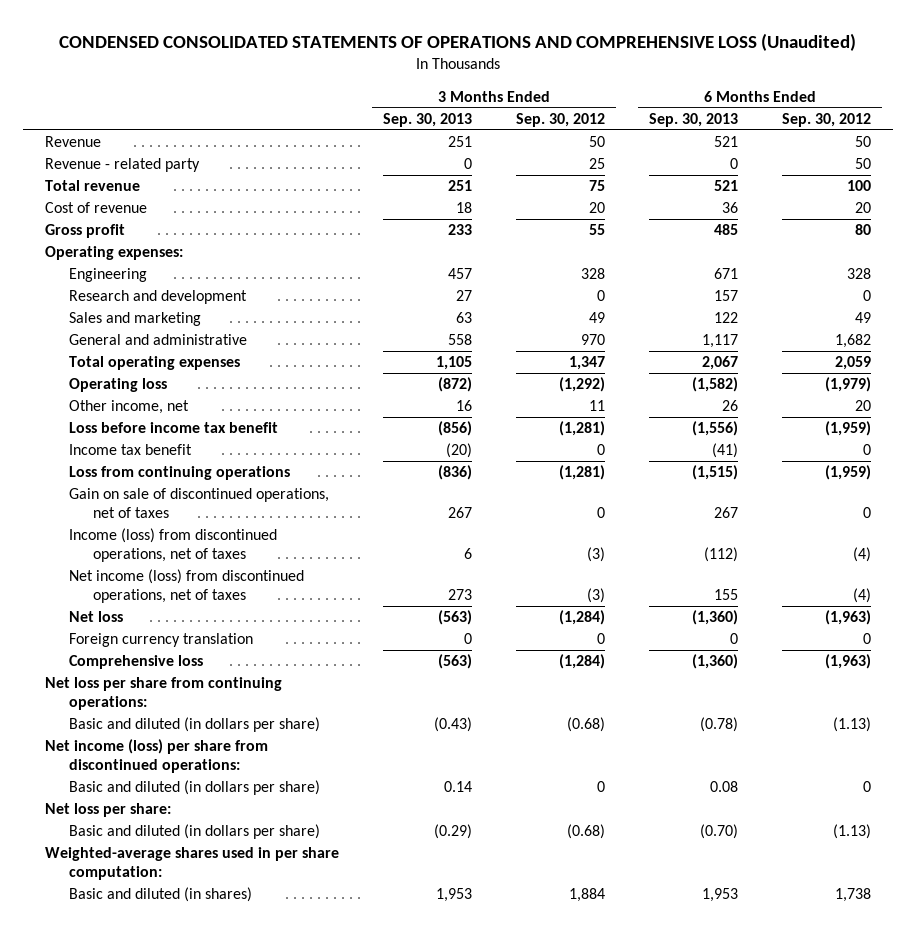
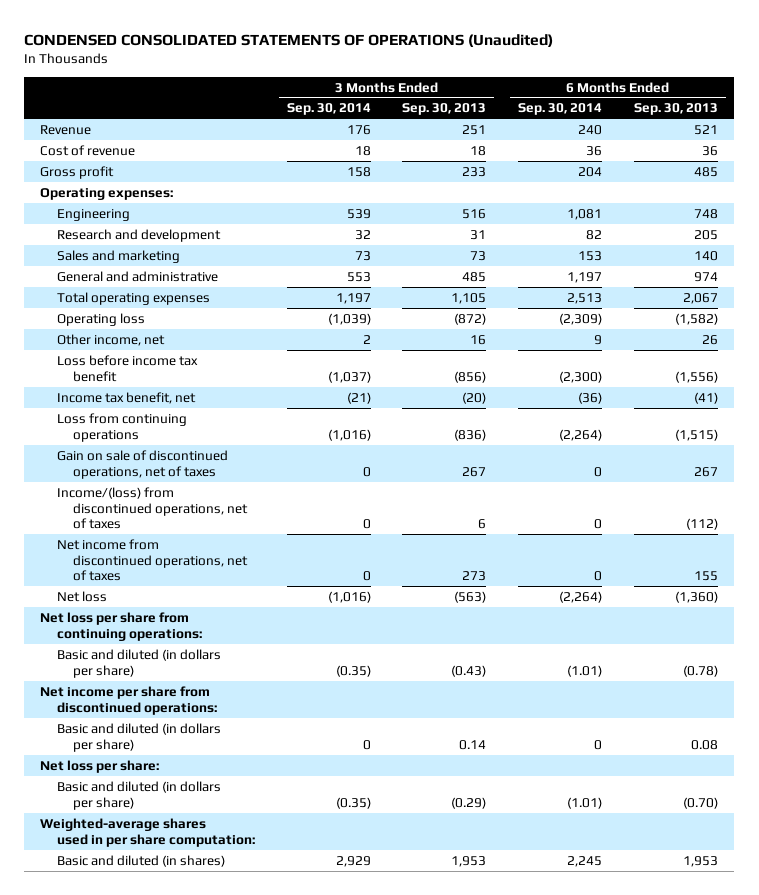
- CONDENSED CONSOLIDATED STATEMENTS OF OPERATIONS AND COMPREHENSIVE LOSS (Unaudited)
+ CONDENSED CONSOLIDATED STATEMENTS OF OPERATIONS (Unaudited)
- | 3 Months Ended Sep. 30, 2013 | 3 Months Ended Sep. 30, 2012 | 6 Months Ended Sep. 30, 2013 | 6 Months Ended Sep. 30, 2012
+ | 3 Months Ended Sep. 30, 2014 | 3 Months Ended Sep. 30, 2013 | 6 Months Ended Sep. 30, 2014 | 6 Months Ended Sep. 30, 2013
- Revenue - related party | 0 | 25 | 0 | 50
- Total revenue | 251 | 75 | 521 | 100
- Engineering | 457 | 328 | 671 | 328
- Research and development | 27 | 0 | 157 | 0
- Sales and marketing | 63 | 49 | 122 | 49
- General and administrative | 558 | 970 | 1,117 | 1,682
+ Engineering | 539 | 516 | 1,081 | 748
+ Research and development | 32 | 31 | 82 | 205
+ Sales and marketing | 73 | 73 | 153 | 140
+ General and administrative | 553 | 485 | 1,197 | 974
- Income tax benefit | (20) | 0 | (41) | 0
+ Income tax benefit, net | (21) | (20) | (36) | (41)
- Income (loss) from discontinued operations, net of taxes | 6 | (3) | (112) | (4)
- Net income (loss) from discontinued operations, net of taxes | 273 | (3) | 155 | (4)
+ Income/(loss) from discontinued operations, net of taxes | 0 | 6 | 0 | (112)
+ Net income from discontinued operations, net of taxes | 0 | 273 | 0 | 155
- Foreign currency translation | 0 | 0 | 0 | 0
- Comprehensive loss | (563) | (1,284) | (1,360) | (1,963)
- Net income (loss) per share from discontinued operations:
+ Net income per share from discontinued operations:

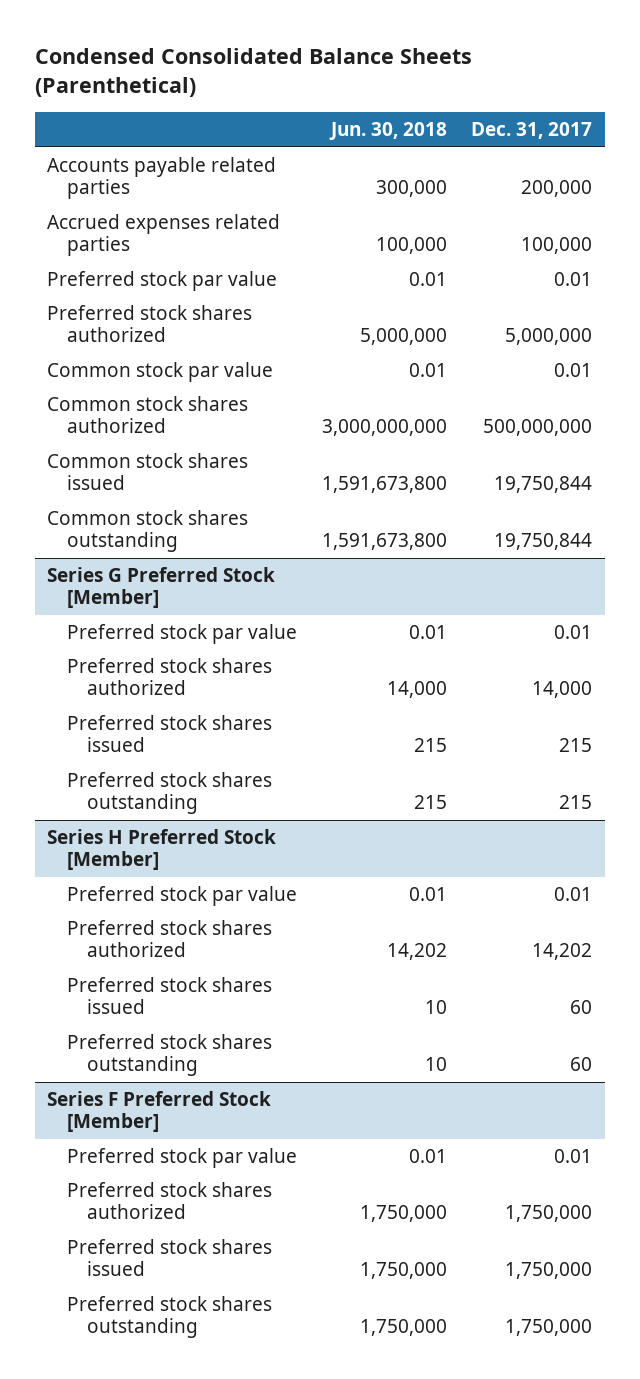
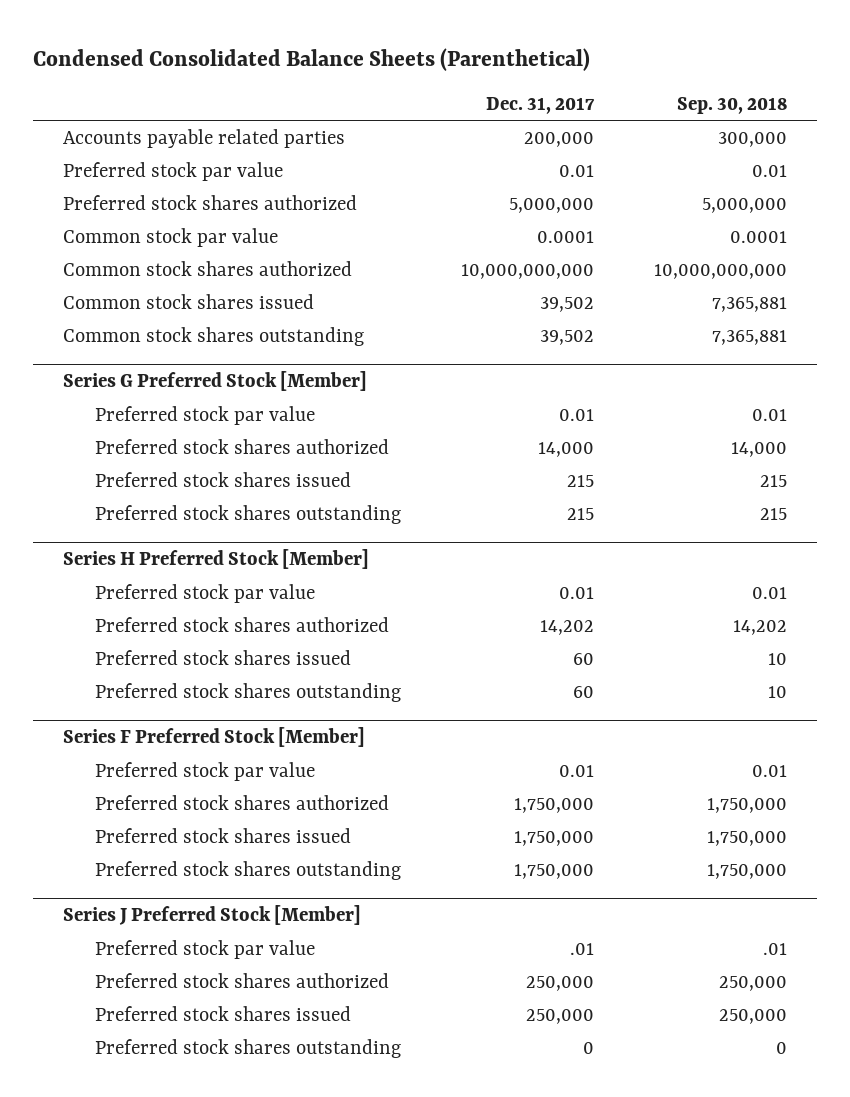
- | Jun. 30, 2018 | Dec. 31, 2017
+ | Dec. 31, 2017 | Sep. 30, 2018
- Accrued expenses related parties | 100,000 | 100,000
- Common stock par value | 0.01 | 0.01
- Common stock shares authorized | 3,000,000,000 | 500,000,000
- Common stock shares issued | 1,591,673,800 | 19,750,844
- Common stock shares outstanding | 1,591,673,800 | 19,750,844
+ Common stock par value | 0.0001 | 0.0001
+ Common stock shares authorized | 10,000,000,000 | 10,000,000,000
+ Common stock shares issued | 39,502 | 7,365,881
+ Common stock shares outstanding | 39,502 | 7,365,881
+ Series J Preferred Stock [Member]
+ Preferred stock par value | .01 | .01
+ Preferred stock shares authorized | 250,000 | 250,000
+ Preferred stock shares issued | 250,000 | 250,000
+ Preferred stock shares outstanding | 0 | 0

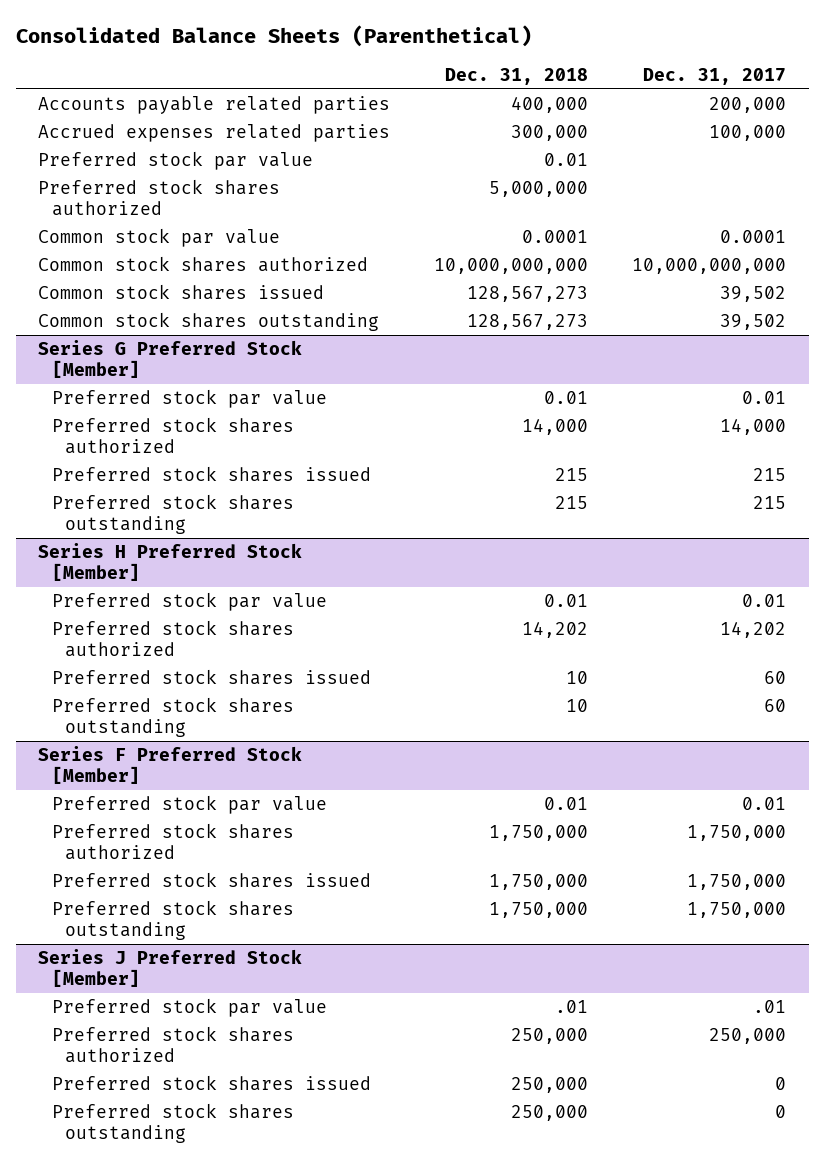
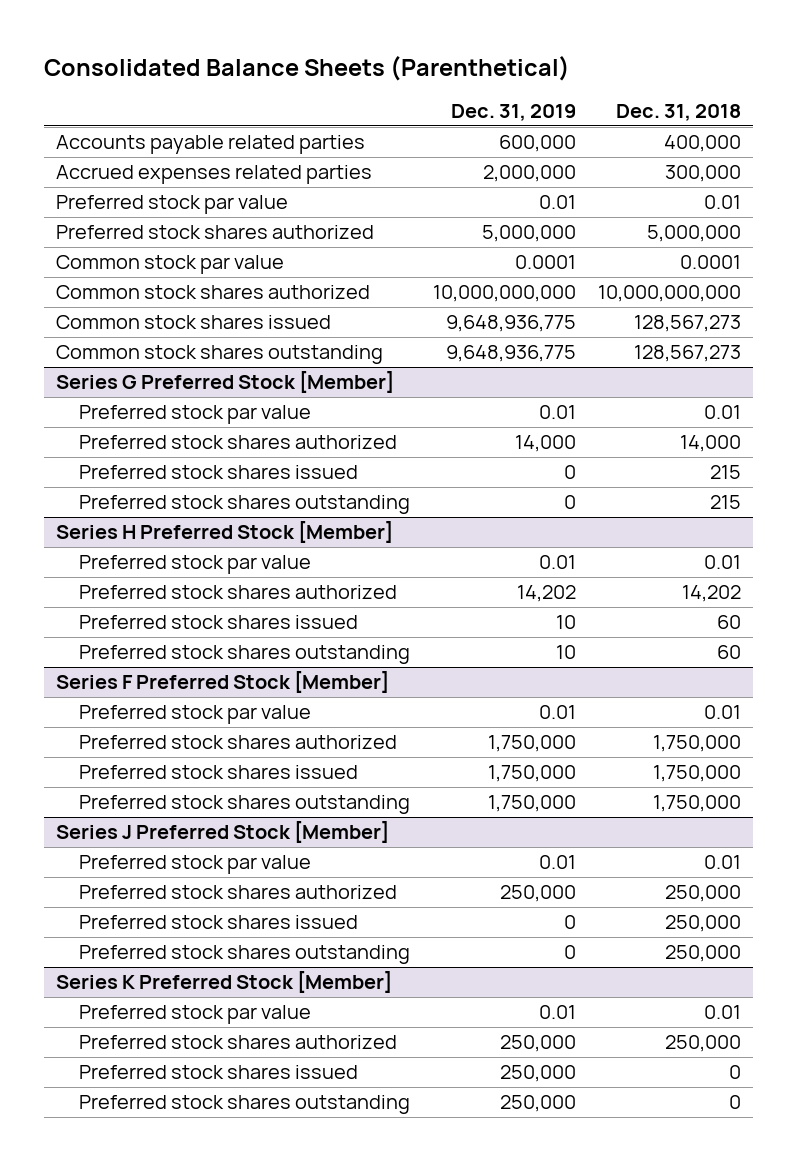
- | Dec. 31, 2018 | Dec. 31, 2017
+ | Dec. 31, 2019 | Dec. 31, 2018
@ Series H Preferred Stock [Member]
- Preferred stock shares issued | 10 | 60
- Preferred stock shares outstanding | 10 | 60
+ Preferred stock shares issued | 10 | 60
+ Preferred stock shares outstanding | 10 | 60
@ Series J Preferred Stock [Member]
- Preferred stock par value | .01 | .01
+ Preferred stock par value | 0.01 | 0.01
+ Series K Preferred Stock [Member]
+ Preferred stock par value | 0.01 | 0.01
+ Preferred stock shares authorized | 250,000 | 250,000
+ Preferred stock shares issued | 250,000 | 0
+ Preferred stock shares outstanding | 250,000 | 0

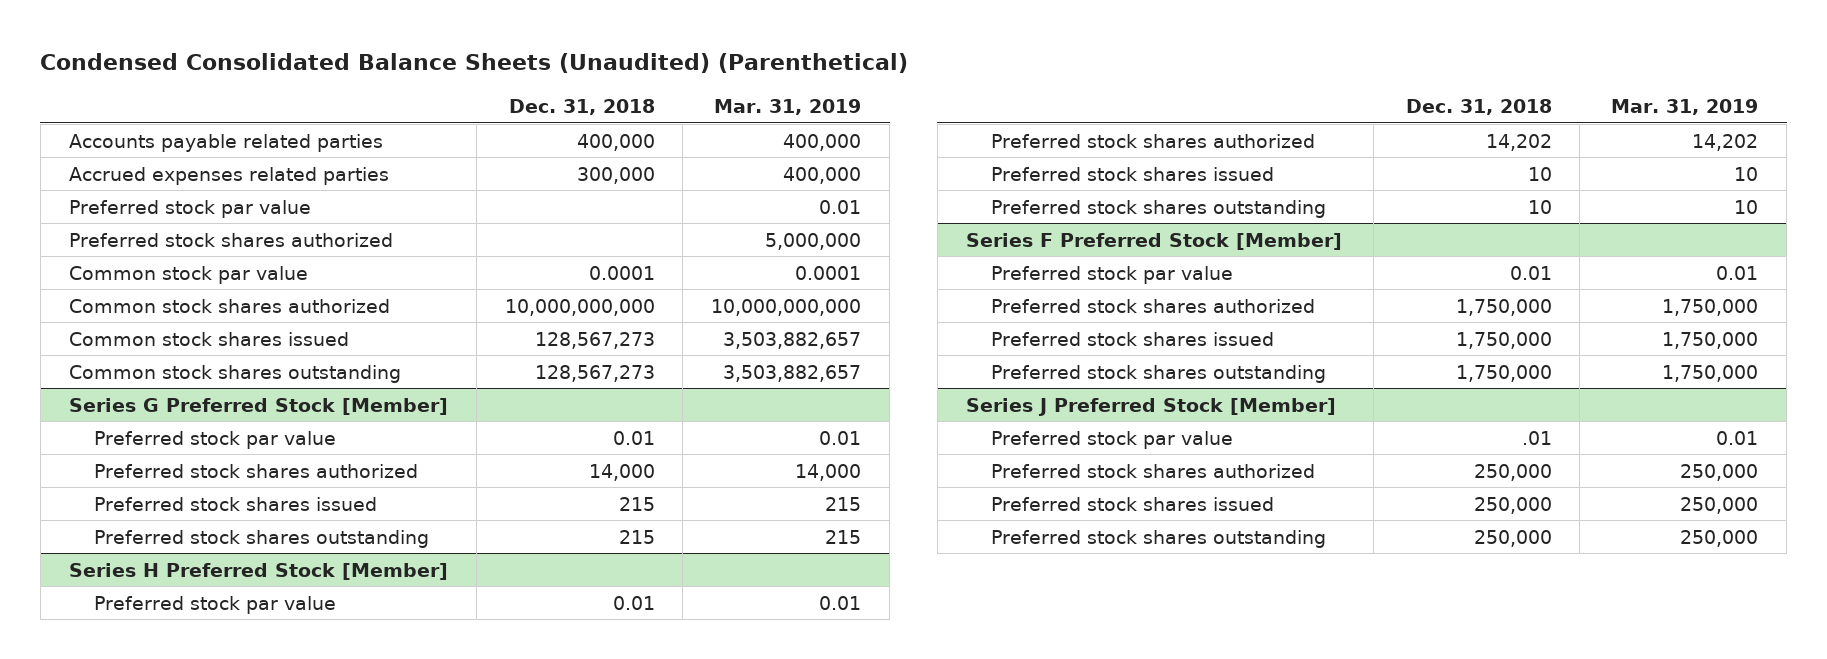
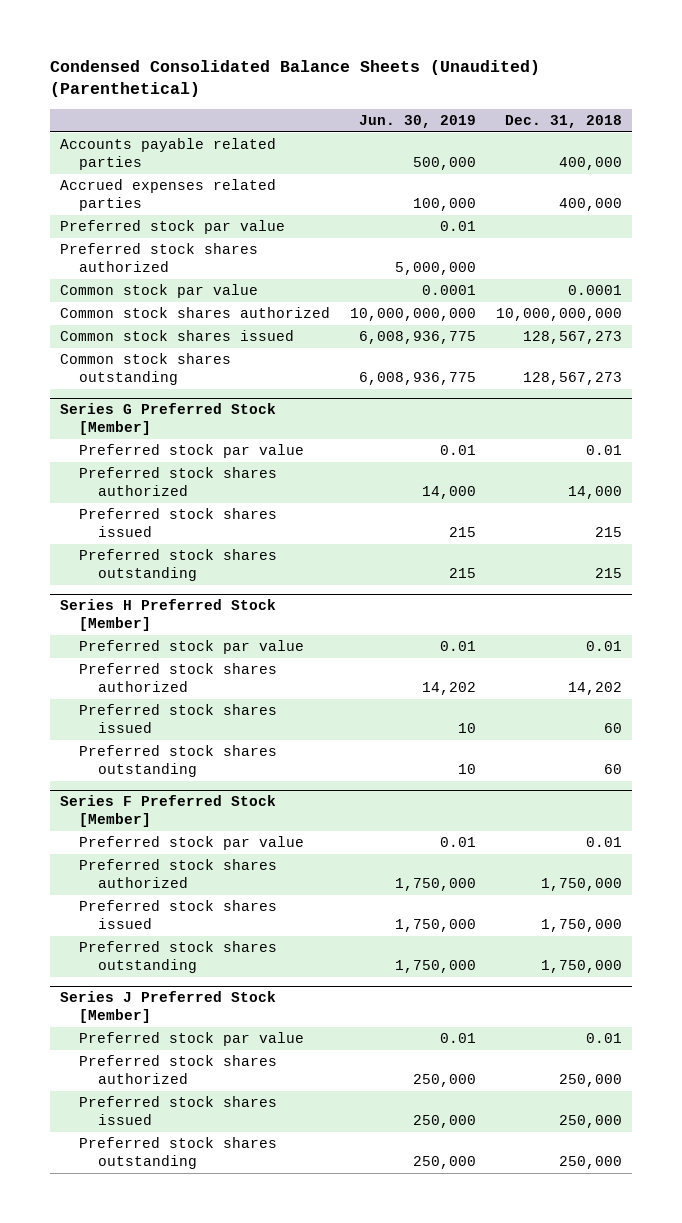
- | Dec. 31, 2018 | Mar. 31, 2019
+ | Jun. 30, 2019 | Dec. 31, 2018
- Accrued expenses related parties | 300,000 | 400,000
+ Accrued expenses related parties | 100,000 | 400,000
@ Series H Preferred Stock [Member]
- Preferred stock shares issued | 10 | 10
- Preferred stock shares outstanding | 10 | 10
+ Preferred stock shares issued | 10 | 60
+ Preferred stock shares outstanding | 10 | 60
@ Series J Preferred Stock [Member]
- Preferred stock par value | .01 | 0.01
+ Preferred stock par value | 0.01 | 0.01

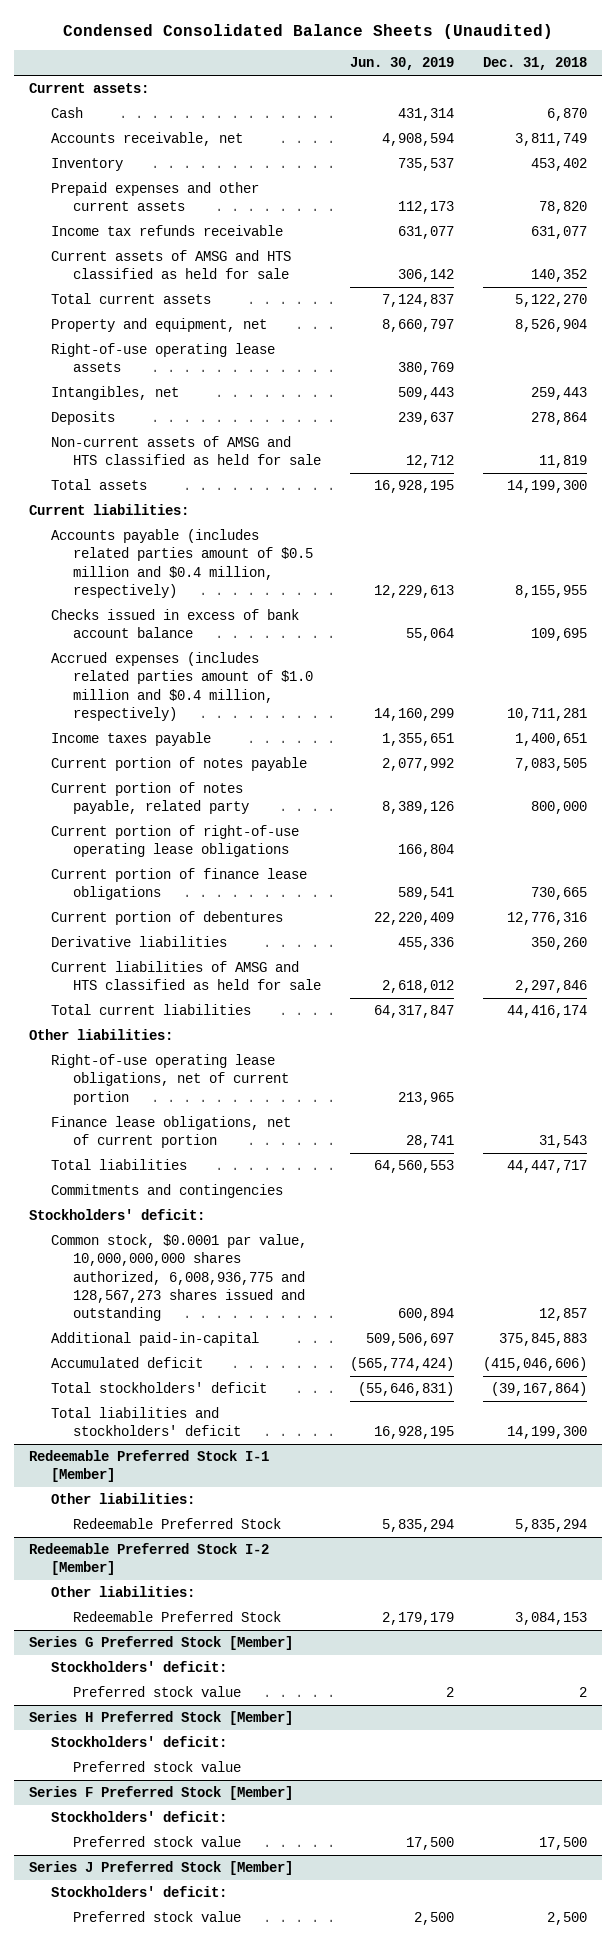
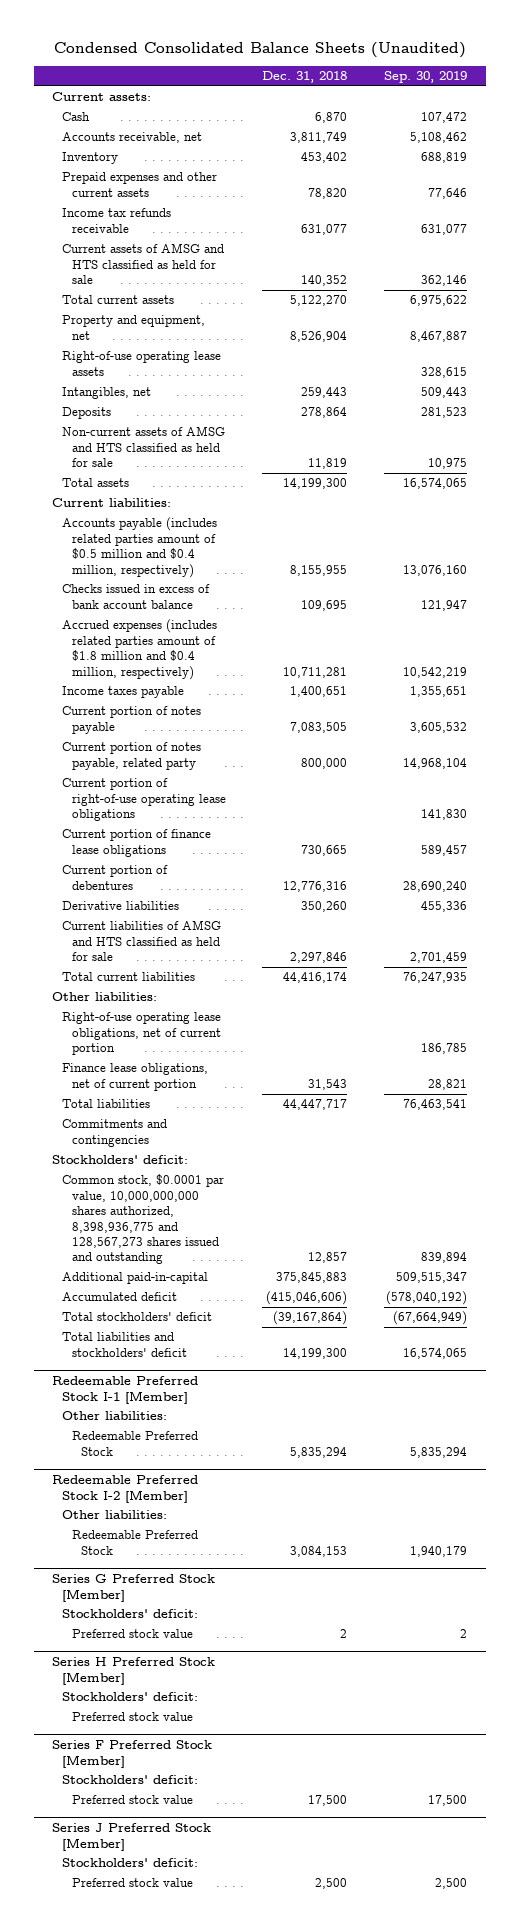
- | Jun. 30, 2019 | Dec. 31, 2018
+ | Dec. 31, 2018 | Sep. 30, 2019
- Accrued expenses (includes related parties amount of $1.0 million and $0.4 million, respectively) | 14,160,299 | 10,711,281
+ Accrued expenses (includes related parties amount of $1.8 million and $0.4 million, respectively) | 10,711,281 | 10,542,219
- Common stock, $0.0001 par value, 10,000,000,000 shares authorized, 6,008,936,775 and 128,567,273 shares issued and outstanding | 600,894 | 12,857
+ Common stock, $0.0001 par value, 10,000,000,000 shares authorized, 8,398,936,775 and 128,567,273 shares issued and outstanding | 12,857 | 839,894

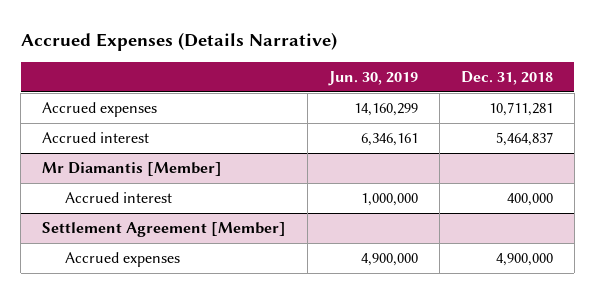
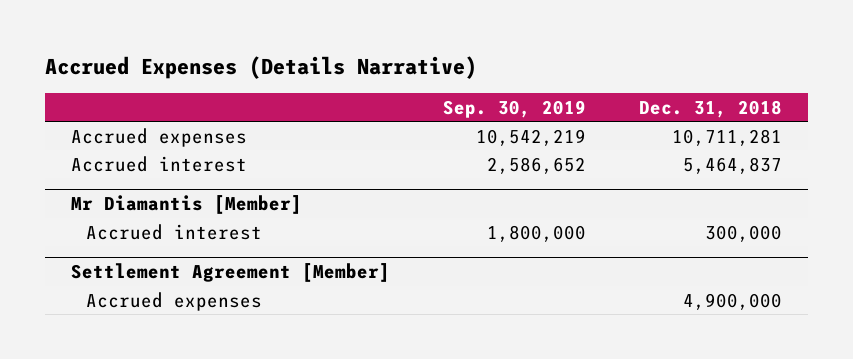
- | Jun. 30, 2019 | Dec. 31, 2018
+ | Sep. 30, 2019 | Dec. 31, 2018
@ Mr Diamantis [Member]
- Accrued interest | 1,000,000 | 400,000
+ Accrued interest | 1,800,000 | 300,000

